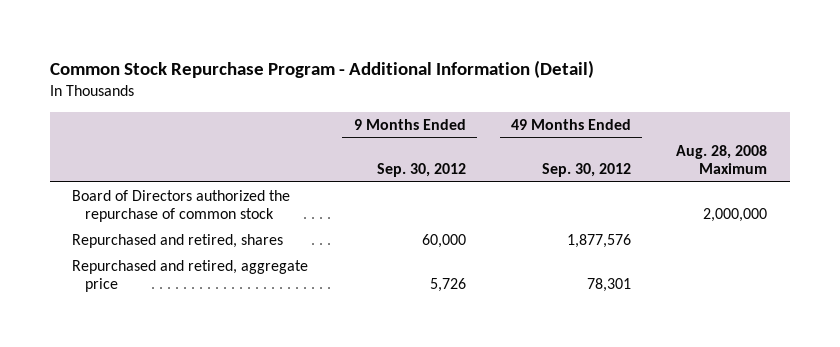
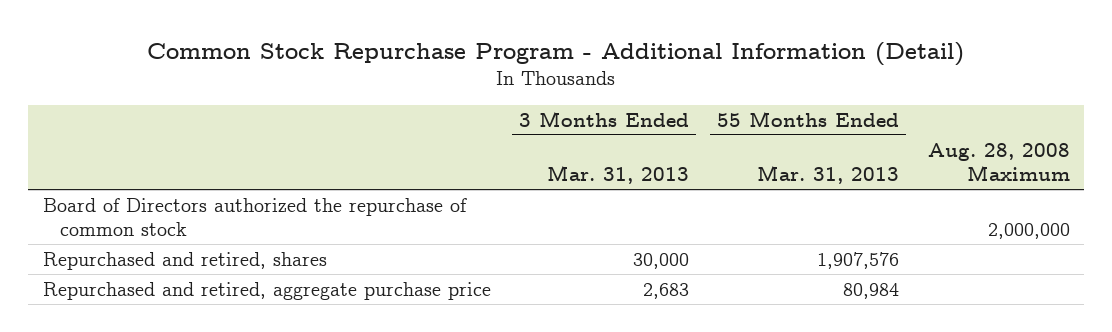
- | 9 Months Ended Sep. 30, 2012 | 49 Months Ended Sep. 30, 2012 | Aug. 28, 2008 Maximum
+ | 3 Months Ended Mar. 31, 2013 | 55 Months Ended Mar. 31, 2013 | Aug. 28, 2008 Maximum
- Repurchased and retired, aggregate price | 5,726 | 78,301 |
+ Repurchased and retired, aggregate purchase price | 2,683 | 80,984 |

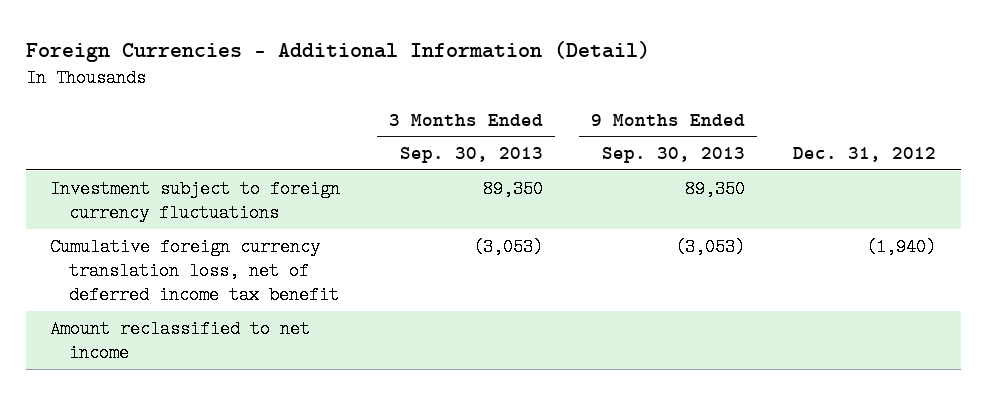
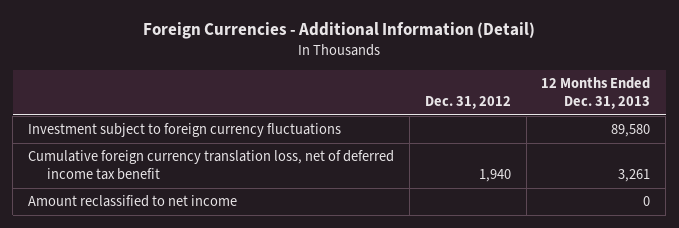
- | 3 Months Ended Sep. 30, 2013 | 9 Months Ended Sep. 30, 2013 | Dec. 31, 2012
+ | Dec. 31, 2012 | 12 Months Ended Dec. 31, 2013
- Cumulative foreign currency translation loss, net of deferred income tax benefit | (3,053) | (3,053) | (1,940)
+ Cumulative foreign currency translation loss, net of deferred income tax benefit | 1,940 | 3,261

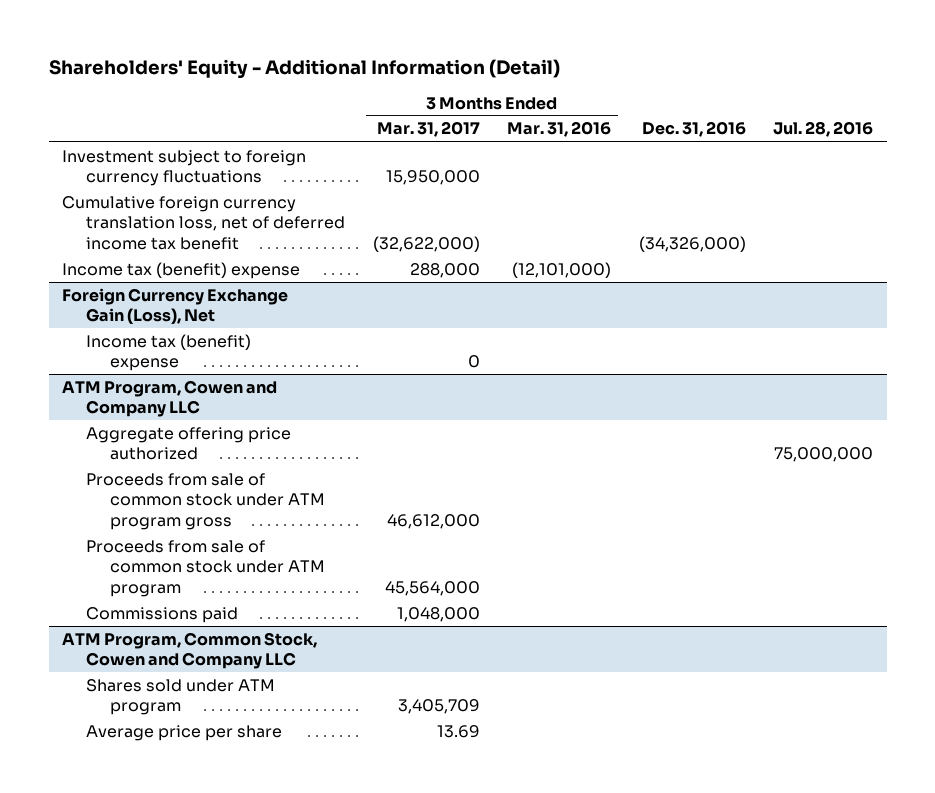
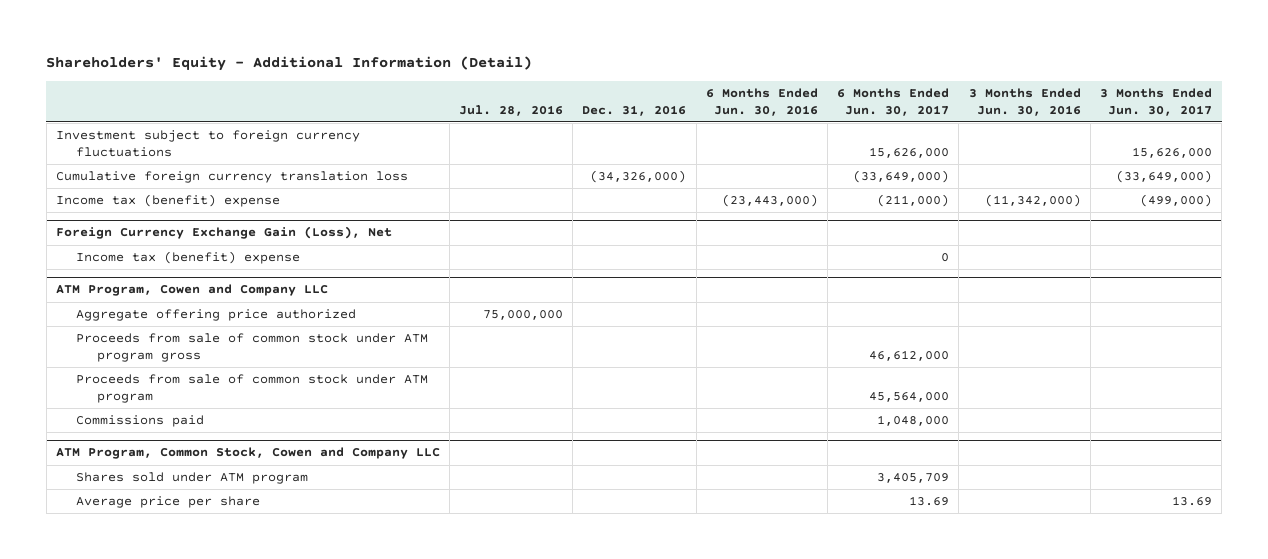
- | 3 Months Ended Mar. 31, 2017 | 3 Months Ended Mar. 31, 2016 | Dec. 31, 2016 | Jul. 28, 2016
+ | Jul. 28, 2016 | Dec. 31, 2016 | 6 Months Ended Jun. 30, 2016 | 6 Months Ended Jun. 30, 2017 | 3 Months Ended Jun. 30, 2016 | 3 Months Ended Jun. 30, 2017
- Cumulative foreign currency translation loss, net of deferred income tax benefit | (32,622,000) | | (34,326,000) |
+ Cumulative foreign currency translation loss | | (34,326,000) | | (33,649,000) | | (33,649,000)

